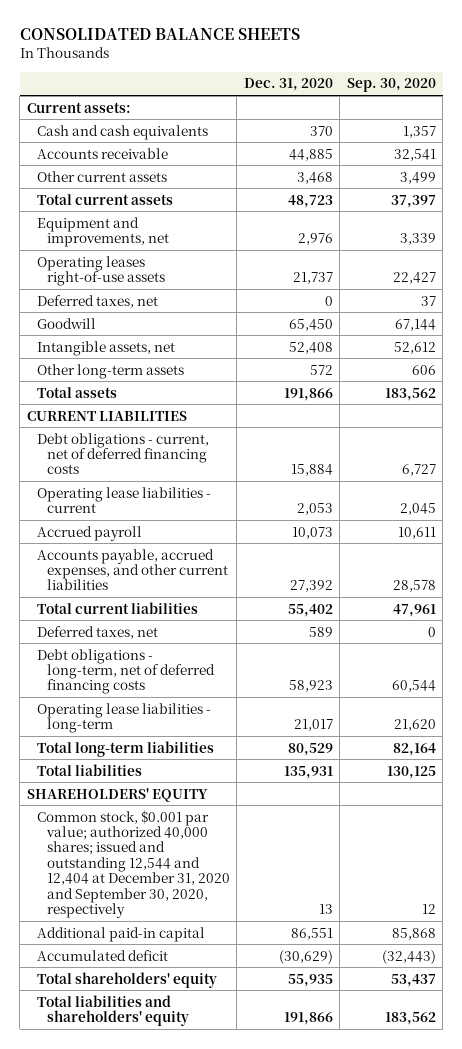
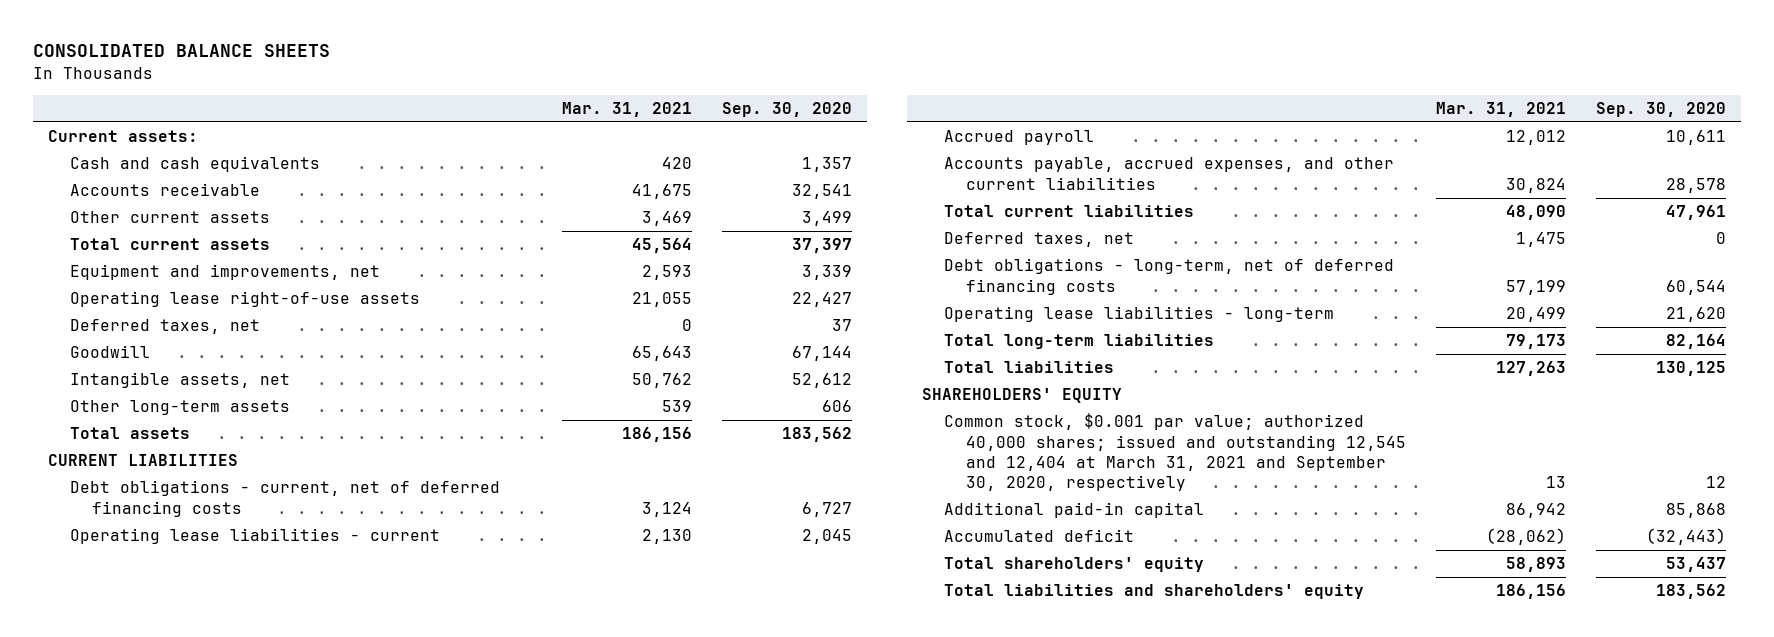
- | Dec. 31, 2020 | Sep. 30, 2020
+ | Mar. 31, 2021 | Sep. 30, 2020
- Operating leases right-of-use assets | 21,737 | 22,427
+ Operating lease right-of-use assets | 21,055 | 22,427
- Common stock, $0.001 par value; authorized 40,000 shares; issued and outstanding 12,544 and 12,404 at December 31, 2020 and September 30, 2020, respectively | 13 | 12
+ Common stock, $0.001 par value; authorized 40,000 shares; issued and outstanding 12,545 and 12,404 at March 31, 2021 and September 30, 2020, respectively | 13 | 12

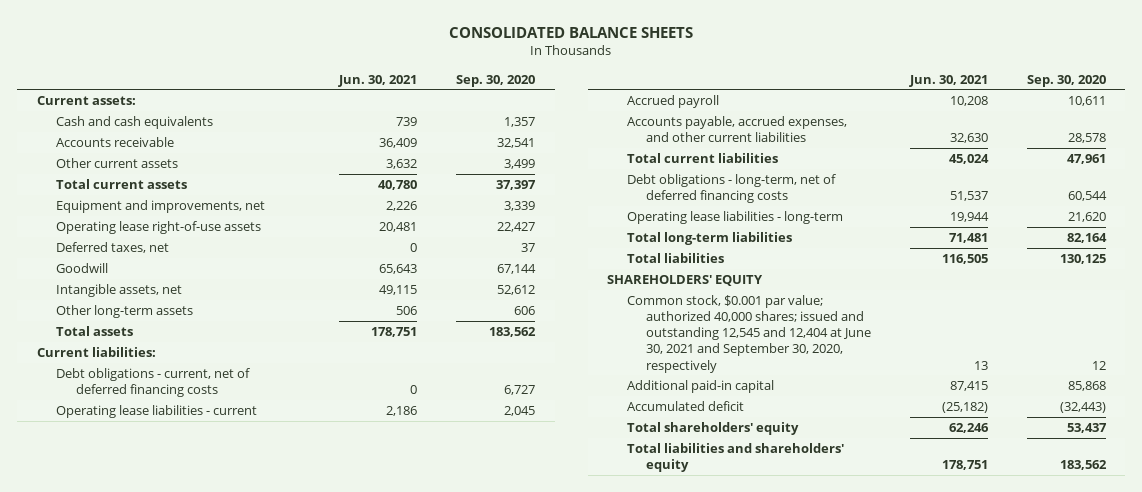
- | Mar. 31, 2021 | Sep. 30, 2020
+ | Jun. 30, 2021 | Sep. 30, 2020
- CURRENT LIABILITIES
+ Current liabilities:
- Deferred taxes, net | 1,475 | 0
- Common stock, $0.001 par value; authorized 40,000 shares; issued and outstanding 12,545 and 12,404 at March 31, 2021 and September 30, 2020, respectively | 13 | 12
+ Common stock, $0.001 par value; authorized 40,000 shares; issued and outstanding 12,545 and 12,404 at June 30, 2021 and September 30, 2020, respectively | 13 | 12

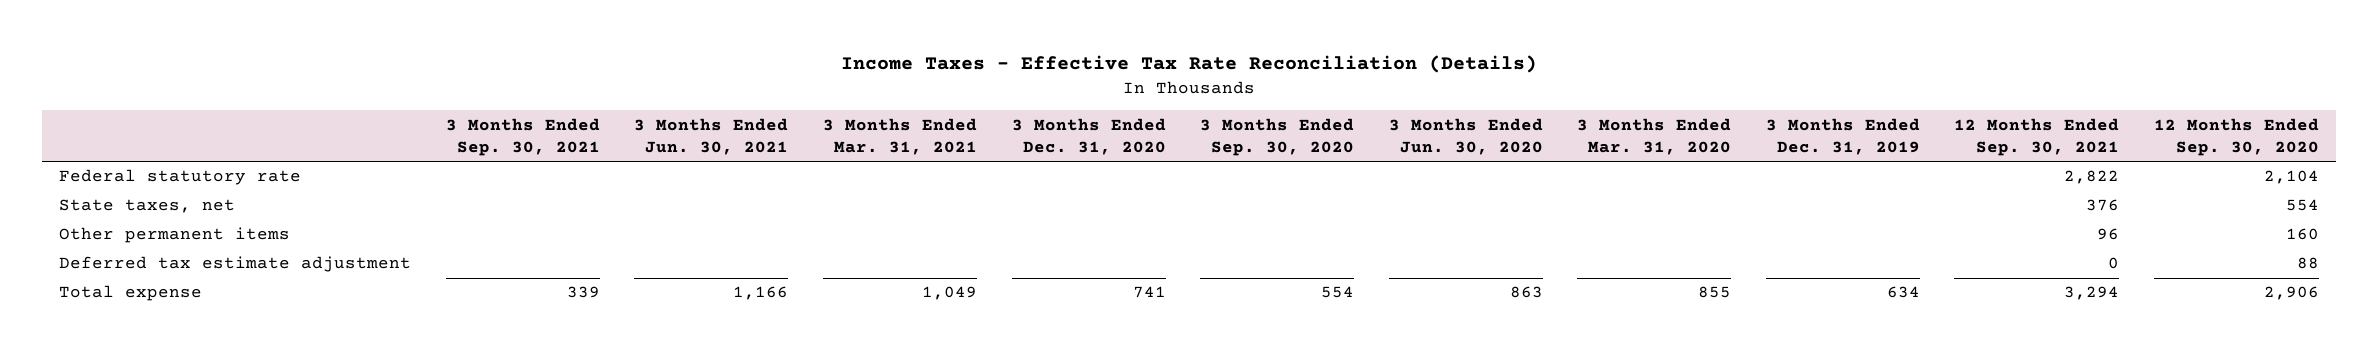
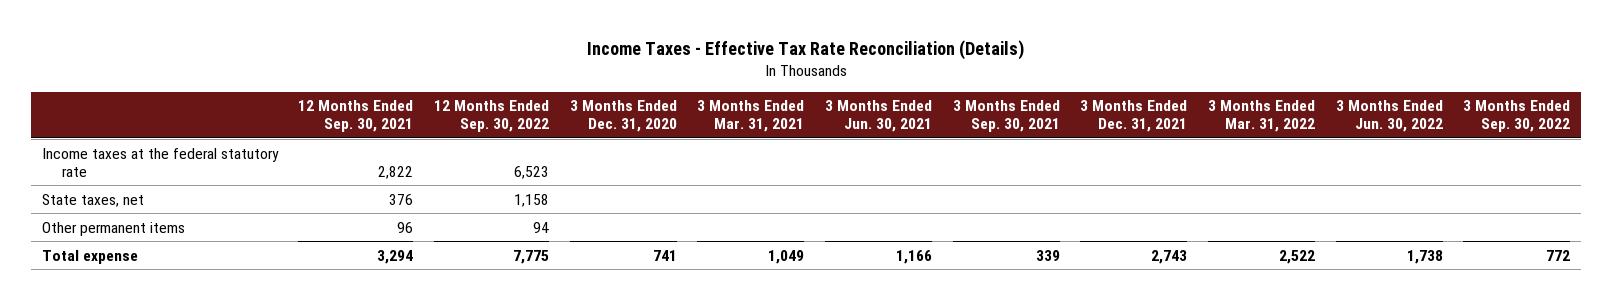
- | 3 Months Ended Sep. 30, 2021 | 3 Months Ended Jun. 30, 2021 | 3 Months Ended Mar. 31, 2021 | 3 Months Ended Dec. 31, 2020 | 3 Months Ended Sep. 30, 2020 | 3 Months Ended Jun. 30, 2020 | 3 Months Ended Mar. 31, 2020 | 3 Months Ended Dec. 31, 2019 | 12 Months Ended Sep. 30, 2021 | 12 Months Ended Sep. 30, 2020
+ | 12 Months Ended Sep. 30, 2021 | 12 Months Ended Sep. 30, 2022 | 3 Months Ended Dec. 31, 2020 | 3 Months Ended Mar. 31, 2021 | 3 Months Ended Jun. 30, 2021 | 3 Months Ended Sep. 30, 2021 | 3 Months Ended Dec. 31, 2021 | 3 Months Ended Mar. 31, 2022 | 3 Months Ended Jun. 30, 2022 | 3 Months Ended Sep. 30, 2022
- Federal statutory rate | | | | | | | | | 2,822 | 2,104
+ Income taxes at the federal statutory rate | 2,822 | 6,523 | | | | | | | |
- Deferred tax estimate adjustment | | | | | | | | | 0 | 88

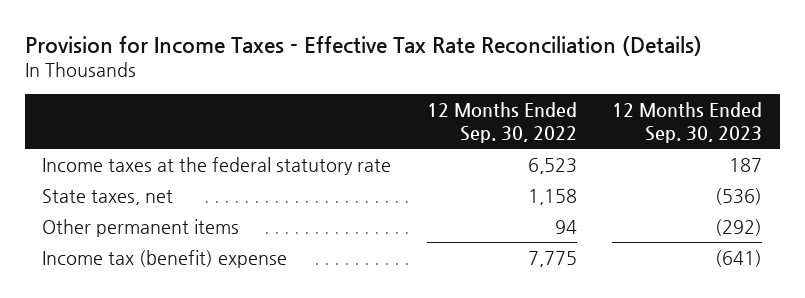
- Income Taxes - Effective Tax Rate Reconciliation (Details)
+ Provision for Income Taxes - Effective Tax Rate Reconciliation (Details)
- | 12 Months Ended Sep. 30, 2021 | 12 Months Ended Sep. 30, 2022 | 3 Months Ended Dec. 31, 2020 | 3 Months Ended Mar. 31, 2021 | 3 Months Ended Jun. 30, 2021 | 3 Months Ended Sep. 30, 2021 | 3 Months Ended Dec. 31, 2021 | 3 Months Ended Mar. 31, 2022 | 3 Months Ended Jun. 30, 2022 | 3 Months Ended Sep. 30, 2022
+ | 12 Months Ended Sep. 30, 2022 | 12 Months Ended Sep. 30, 2023
- Total expense | 3,294 | 7,775 | 741 | 1,049 | 1,166 | 339 | 2,743 | 2,522 | 1,738 | 772
+ Income tax (benefit) expense | 7,775 | (641)

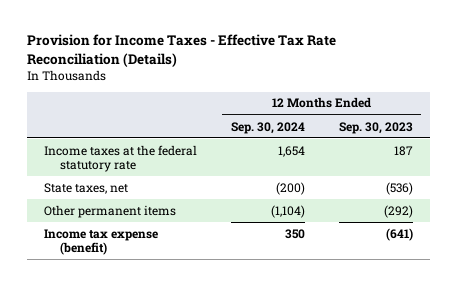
- | 12 Months Ended Sep. 30, 2022 | 12 Months Ended Sep. 30, 2023
+ | 12 Months Ended Sep. 30, 2024 | 12 Months Ended Sep. 30, 2023
- Income tax (benefit) expense | 7,775 | (641)
+ Income tax expense (benefit) | 350 | (641)

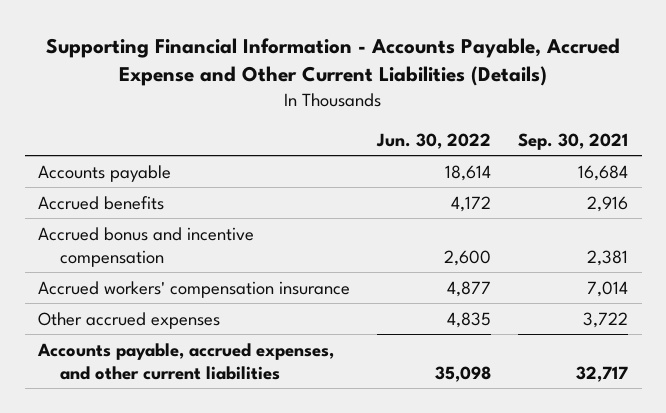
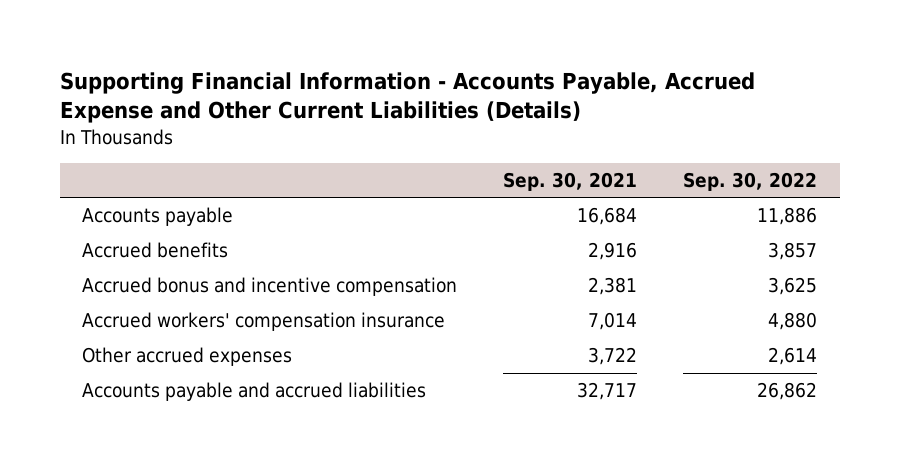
- | Jun. 30, 2022 | Sep. 30, 2021
+ | Sep. 30, 2021 | Sep. 30, 2022
- Accounts payable, accrued expenses, and other current liabilities | 35,098 | 32,717
+ Accounts payable and accrued liabilities | 32,717 | 26,862

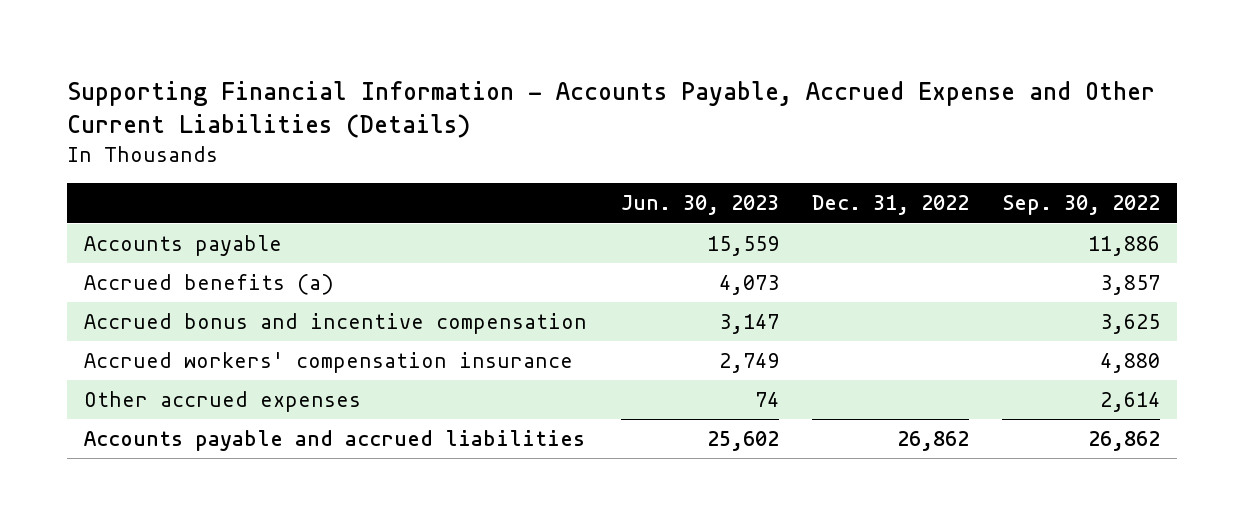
- | Sep. 30, 2021 | Sep. 30, 2022
+ | Jun. 30, 2023 | Dec. 31, 2022 | Sep. 30, 2022
- Accrued benefits | 2,916 | 3,857
+ Accrued benefits (a) | 4,073 | | 3,857

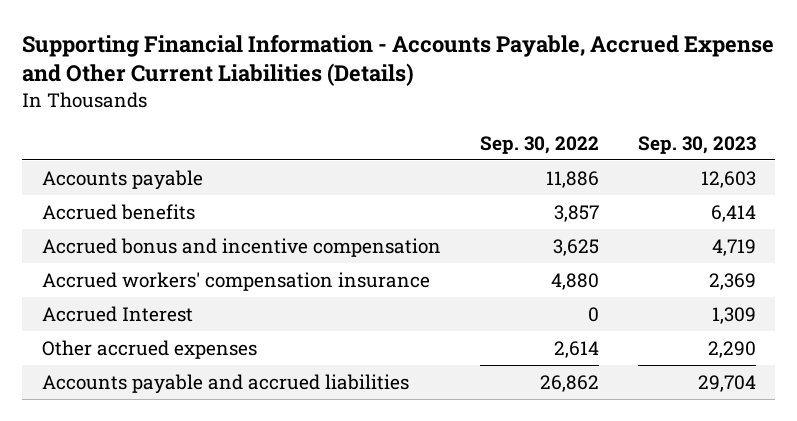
- | Jun. 30, 2023 | Dec. 31, 2022 | Sep. 30, 2022
+ | Sep. 30, 2022 | Sep. 30, 2023
- Accrued benefits (a) | 4,073 | | 3,857
+ Accrued benefits | 3,857 | 6,414
+ Accrued Interest | 0 | 1,309

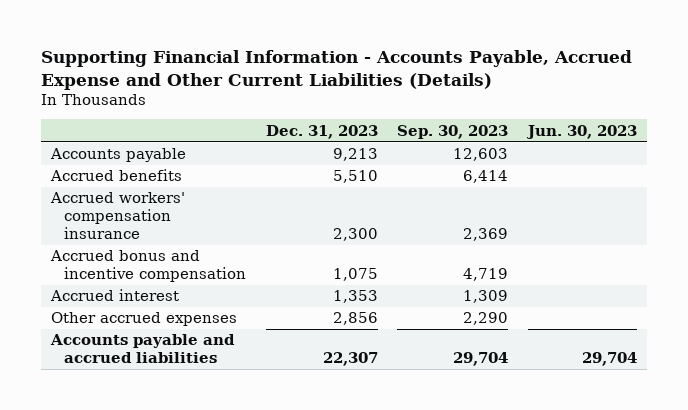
- | Sep. 30, 2022 | Sep. 30, 2023
+ | Dec. 31, 2023 | Sep. 30, 2023 | Jun. 30, 2023
- Accrued Interest | 0 | 1,309
moved down: Accrued bonus and incentive compensation | 1,075 | 4,719 |
+ Accrued interest | 1,353 | 1,309 |

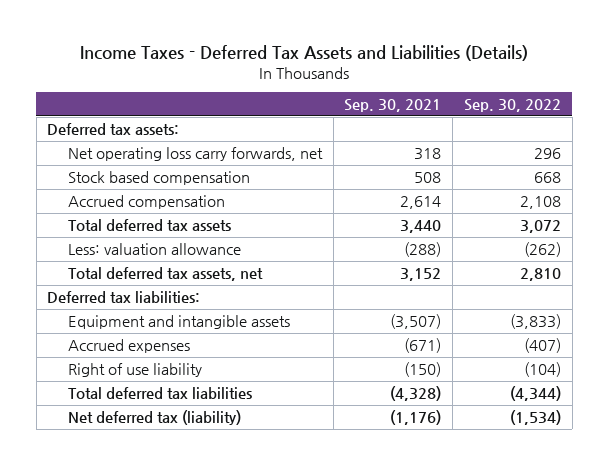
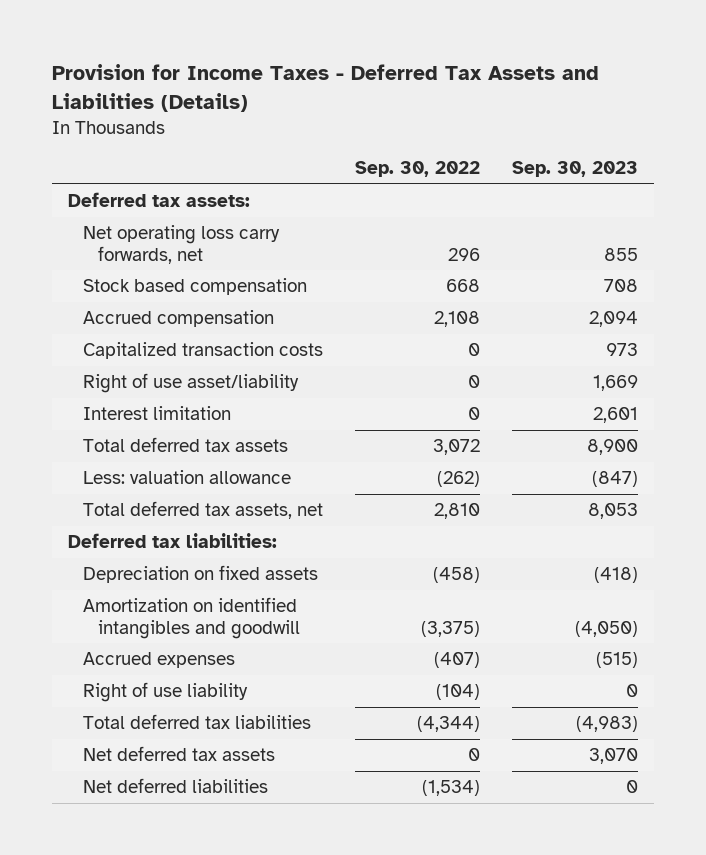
- Income Taxes - Deferred Tax Assets and Liabilities (Details)
+ Provision for Income Taxes - Deferred Tax Assets and Liabilities (Details)
- | Sep. 30, 2021 | Sep. 30, 2022
+ | Sep. 30, 2022 | Sep. 30, 2023
+ Capitalized transaction costs | 0 | 973
+ Right of use asset/liability | 0 | 1,669
+ Interest limitation | 0 | 2,601
- Equipment and intangible assets | (3,507) | (3,833)
+ Depreciation on fixed assets | (458) | (418)
+ Amortization on identified intangibles and goodwill | (3,375) | (4,050)
- Net deferred tax (liability) | (1,176) | (1,534)
+ Net deferred tax assets | 0 | 3,070
+ Net deferred liabilities | (1,534) | 0

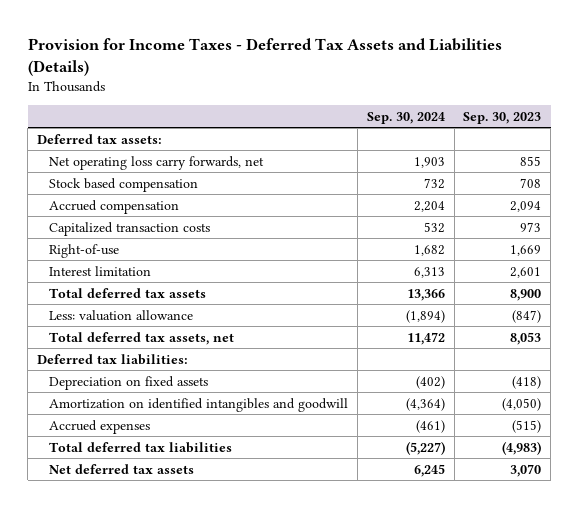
- | Sep. 30, 2022 | Sep. 30, 2023
+ | Sep. 30, 2024 | Sep. 30, 2023
- Right of use asset/liability | 0 | 1,669
+ Right-of-use | 1,682 | 1,669
- Right of use liability | (104) | 0
- Net deferred liabilities | (1,534) | 0

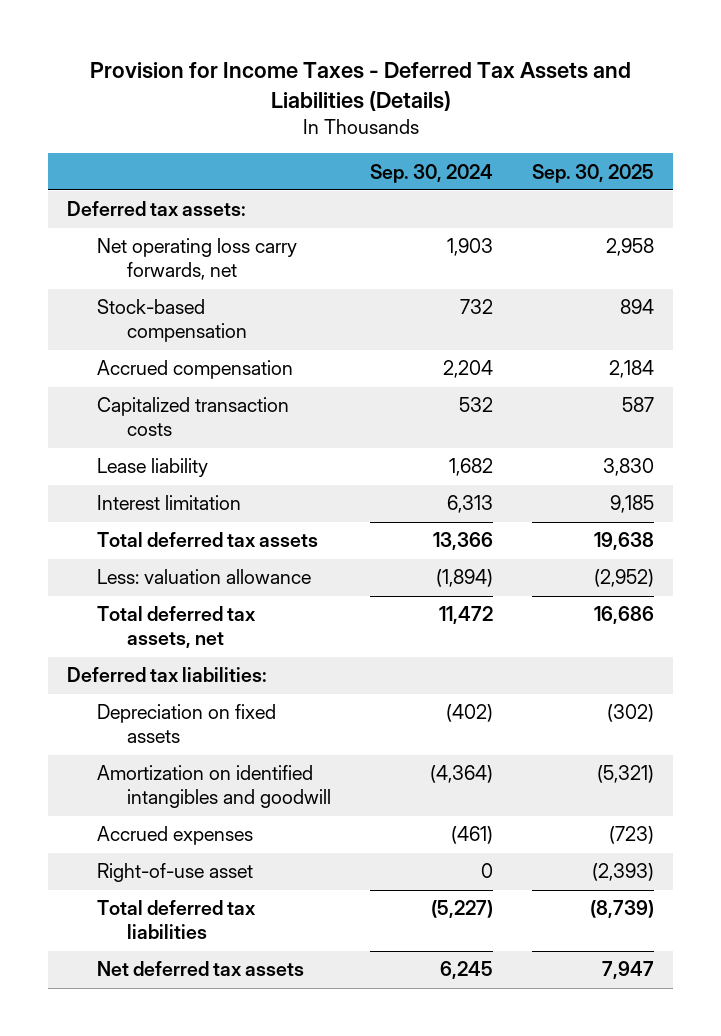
- | Sep. 30, 2024 | Sep. 30, 2023
+ | Sep. 30, 2024 | Sep. 30, 2025
- Stock based compensation | 732 | 708
+ Stock-based compensation | 732 | 894
- Right-of-use | 1,682 | 1,669
+ Lease liability | 1,682 | 3,830
+ Right-of-use asset | 0 | (2,393)

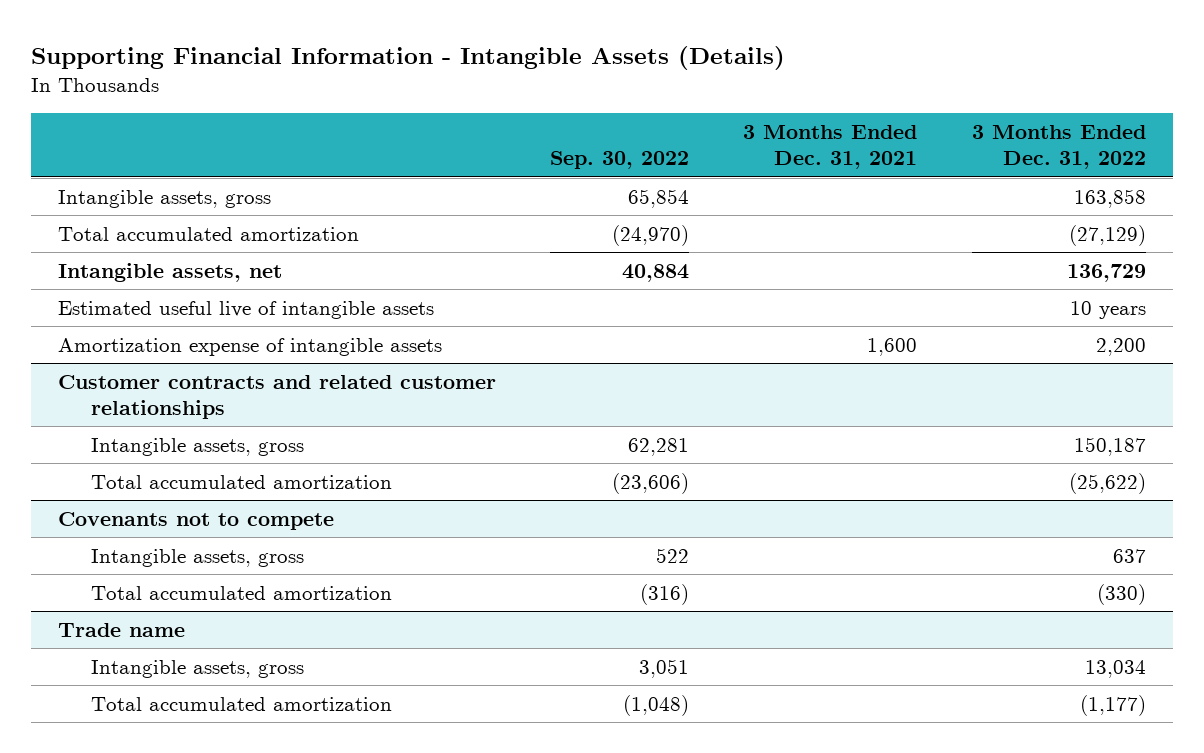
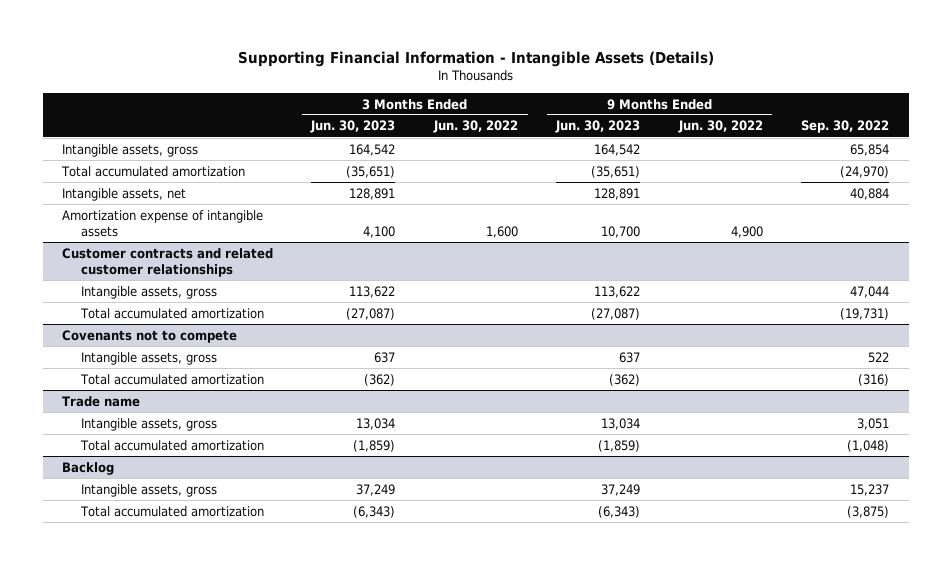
- | Sep. 30, 2022 | 3 Months Ended Dec. 31, 2021 | 3 Months Ended Dec. 31, 2022
+ | 3 Months Ended Jun. 30, 2023 | 3 Months Ended Jun. 30, 2022 | 9 Months Ended Jun. 30, 2023 | 9 Months Ended Jun. 30, 2022 | Sep. 30, 2022
- Estimated useful live of intangible assets | | | 10 years
@ Customer contracts and related customer relationships
- Intangible assets, gross | 62,281 | | 150,187
- Total accumulated amortization | (23,606) | | (25,622)
+ Intangible assets, gross | 113,622 | | 113,622 | | 47,044
+ Total accumulated amortization | (27,087) | | (27,087) | | (19,731)
+ Backlog
+ Intangible assets, gross | 37,249 | | 37,249 | | 15,237
+ Total accumulated amortization | (6,343) | | (6,343) | | (3,875)

